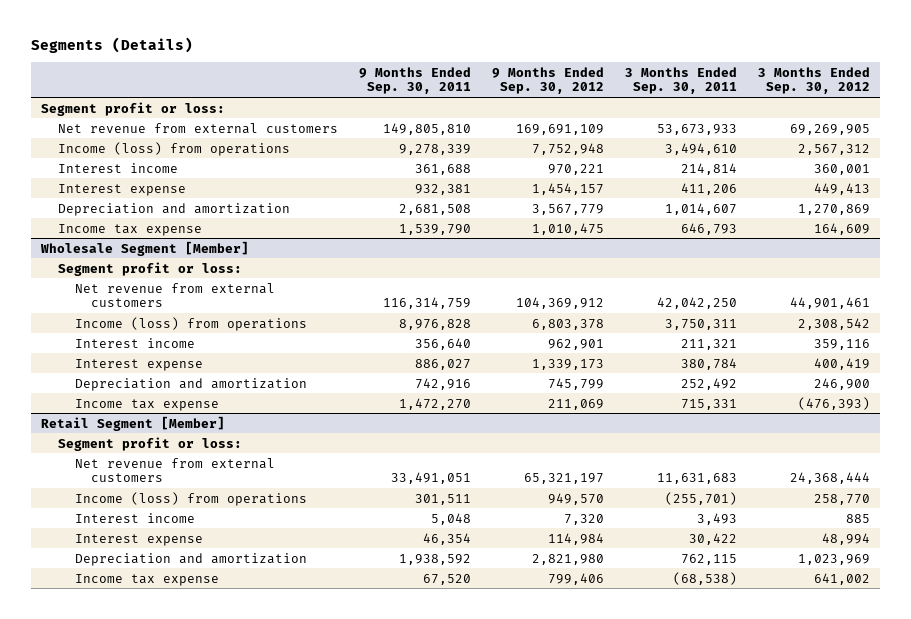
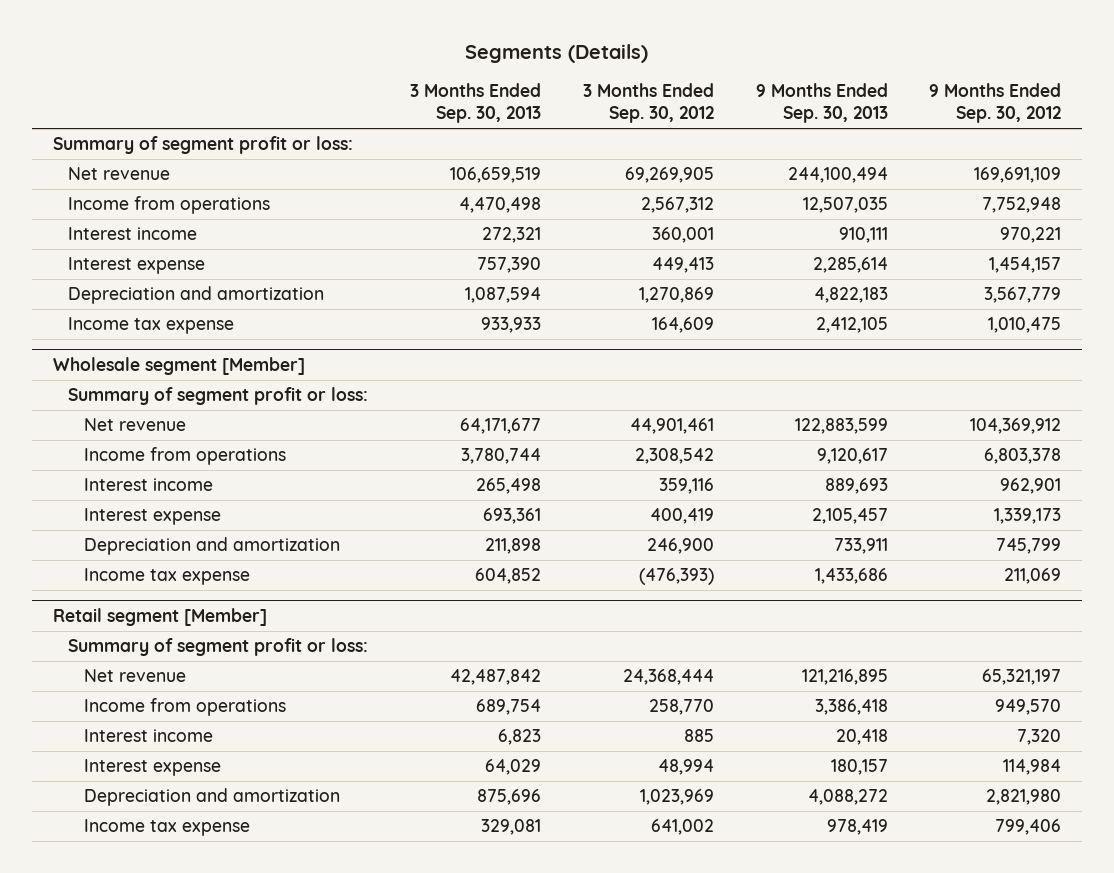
- | 9 Months Ended Sep. 30, 2011 | 9 Months Ended Sep. 30, 2012 | 3 Months Ended Sep. 30, 2011 | 3 Months Ended Sep. 30, 2012
+ | 3 Months Ended Sep. 30, 2013 | 3 Months Ended Sep. 30, 2012 | 9 Months Ended Sep. 30, 2013 | 9 Months Ended Sep. 30, 2012
- Segment profit or loss:
- Net revenue from external customers | 149,805,810 | 169,691,109 | 53,673,933 | 69,269,905
- Income (loss) from operations | 9,278,339 | 7,752,948 | 3,494,610 | 2,567,312
+ Summary of segment profit or loss:
+ Net revenue | 106,659,519 | 69,269,905 | 244,100,494 | 169,691,109
+ Income from operations | 4,470,498 | 2,567,312 | 12,507,035 | 7,752,948
- Wholesale Segment [Member]
- Segment profit or loss:
- Net revenue from external customers | 116,314,759 | 104,369,912 | 42,042,250 | 44,901,461
- Income (loss) from operations | 8,976,828 | 6,803,378 | 3,750,311 | 2,308,542
+ Wholesale segment [Member]
+ Summary of segment profit or loss:
+ Net revenue | 64,171,677 | 44,901,461 | 122,883,599 | 104,369,912
+ Income from operations | 3,780,744 | 2,308,542 | 9,120,617 | 6,803,378
- Retail Segment [Member]
- Segment profit or loss:
- Net revenue from external customers | 33,491,051 | 65,321,197 | 11,631,683 | 24,368,444
- Income (loss) from operations | 301,511 | 949,570 | (255,701) | 258,770
+ Retail segment [Member]
+ Summary of segment profit or loss:
+ Net revenue | 42,487,842 | 24,368,444 | 121,216,895 | 65,321,197
+ Income from operations | 689,754 | 258,770 | 3,386,418 | 949,570

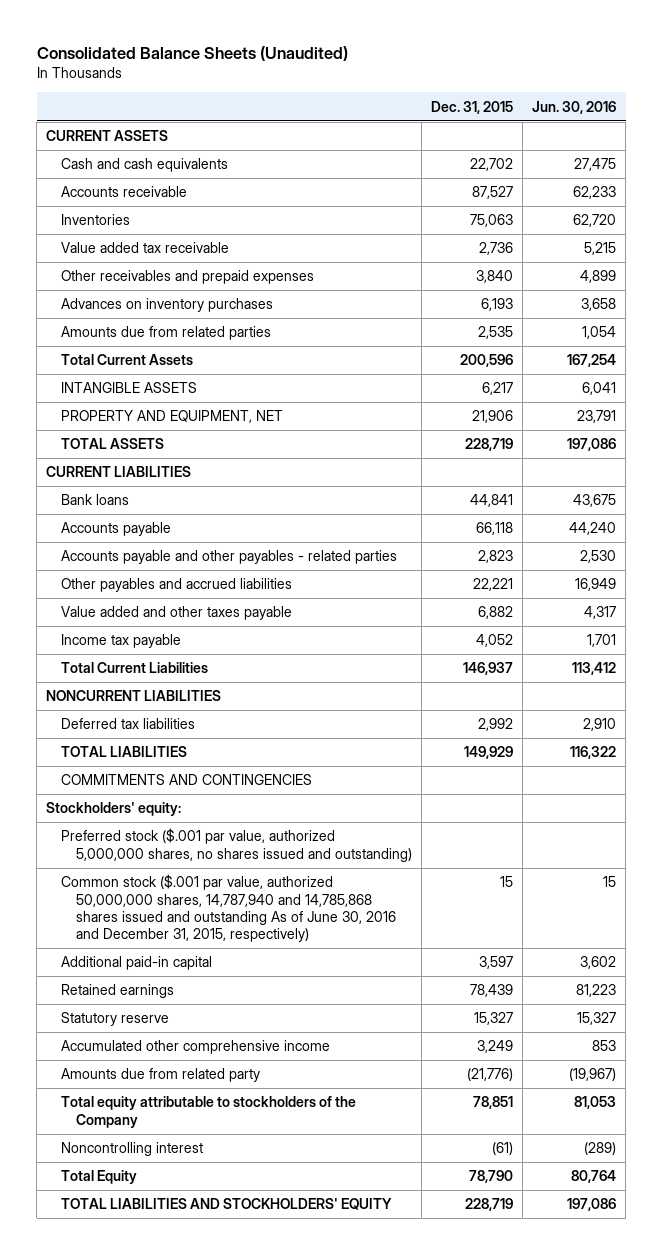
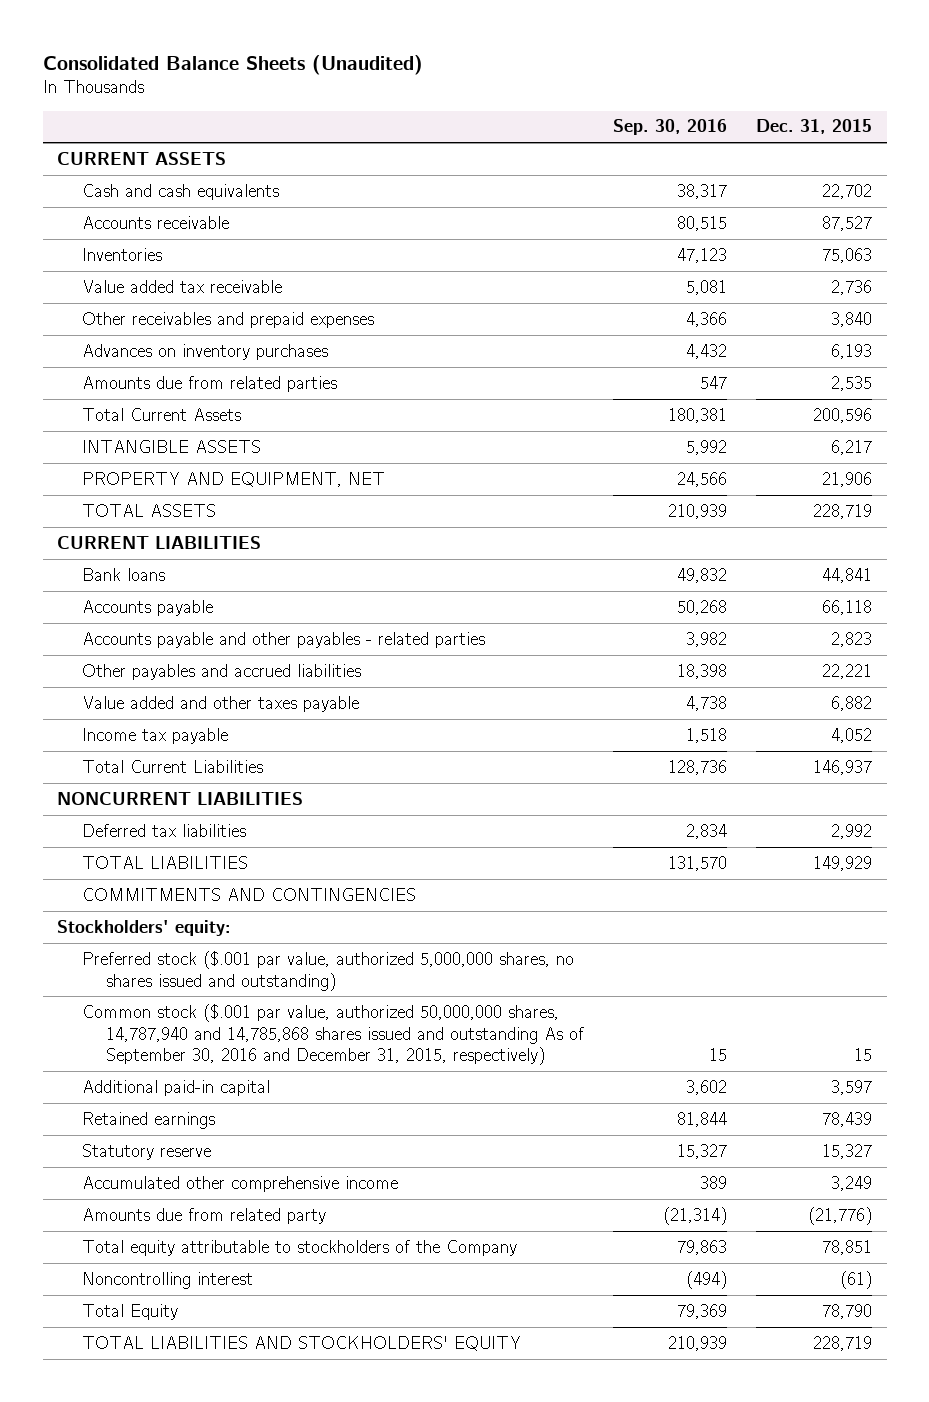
- | Dec. 31, 2015 | Jun. 30, 2016
+ | Sep. 30, 2016 | Dec. 31, 2015
- Common stock ($.001 par value, authorized 50,000,000 shares, 14,787,940 and 14,785,868 shares issued and outstanding As of June 30, 2016 and December 31, 2015, respectively) | 15 | 15
+ Common stock ($.001 par value, authorized 50,000,000 shares, 14,787,940 and 14,785,868 shares issued and outstanding As of September 30, 2016 and December 31, 2015, respectively) | 15 | 15

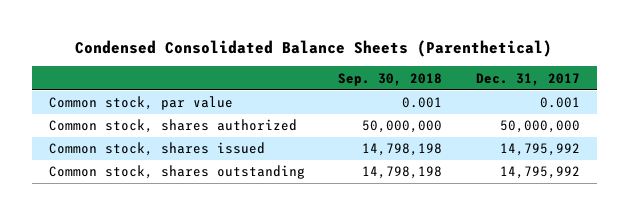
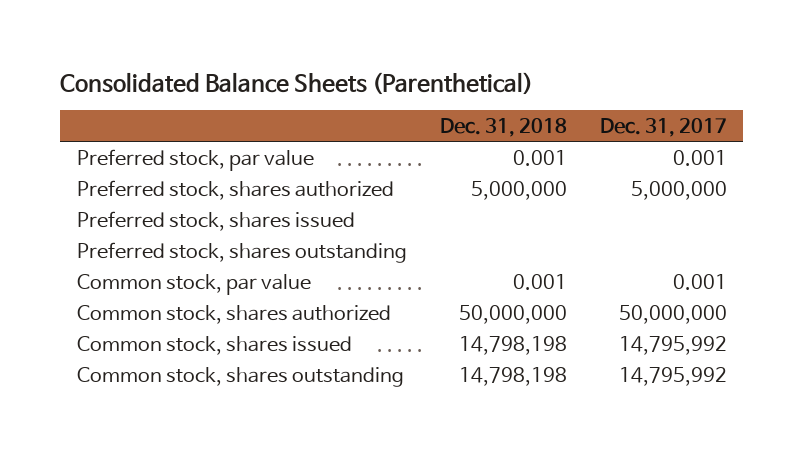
- Condensed Consolidated Balance Sheets (Parenthetical)
+ Consolidated Balance Sheets (Parenthetical)
- | Sep. 30, 2018 | Dec. 31, 2017
+ | Dec. 31, 2018 | Dec. 31, 2017
+ Preferred stock, par value | 0.001 | 0.001
+ Preferred stock, shares authorized | 5,000,000 | 5,000,000
+ Preferred stock, shares issued
+ Preferred stock, shares outstanding

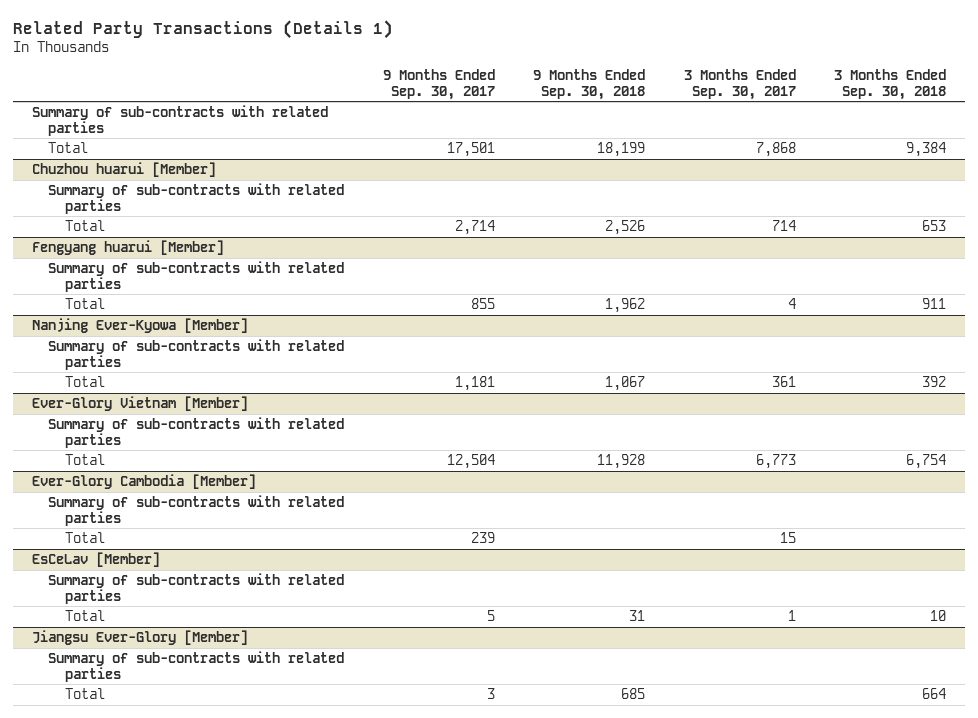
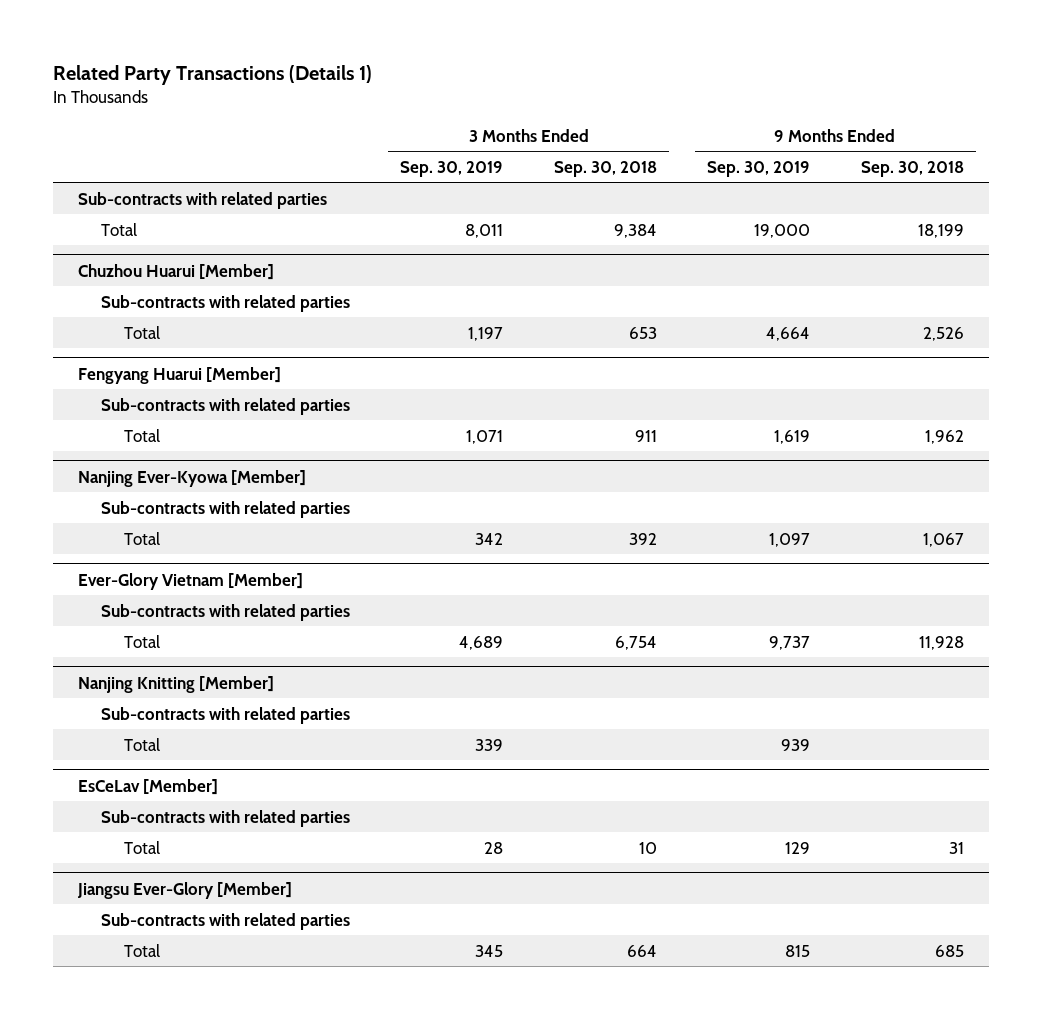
- | 9 Months Ended Sep. 30, 2017 | 9 Months Ended Sep. 30, 2018 | 3 Months Ended Sep. 30, 2017 | 3 Months Ended Sep. 30, 2018
+ | 3 Months Ended Sep. 30, 2019 | 3 Months Ended Sep. 30, 2018 | 9 Months Ended Sep. 30, 2019 | 9 Months Ended Sep. 30, 2018
- Summary of sub-contracts with related parties
+ Sub-contracts with related parties
- Chuzhou huarui [Member]
- Summary of sub-contracts with related parties
+ Chuzhou Huarui [Member]
+ Sub-contracts with related parties
- Fengyang huarui [Member]
- Summary of sub-contracts with related parties
+ Fengyang Huarui [Member]
+ Sub-contracts with related parties
@ Nanjing Ever-Kyowa [Member]
- Summary of sub-contracts with related parties
+ Sub-contracts with related parties
@ Ever-Glory Vietnam [Member]
- Summary of sub-contracts with related parties
+ Sub-contracts with related parties
- Ever-Glory Cambodia [Member]
- Summary of sub-contracts with related parties
+ Nanjing Knitting [Member]
+ Sub-contracts with related parties
@ EsCeLav [Member]
- Summary of sub-contracts with related parties
+ Sub-contracts with related parties
@ Jiangsu Ever-Glory [Member]
- Summary of sub-contracts with related parties
+ Sub-contracts with related parties

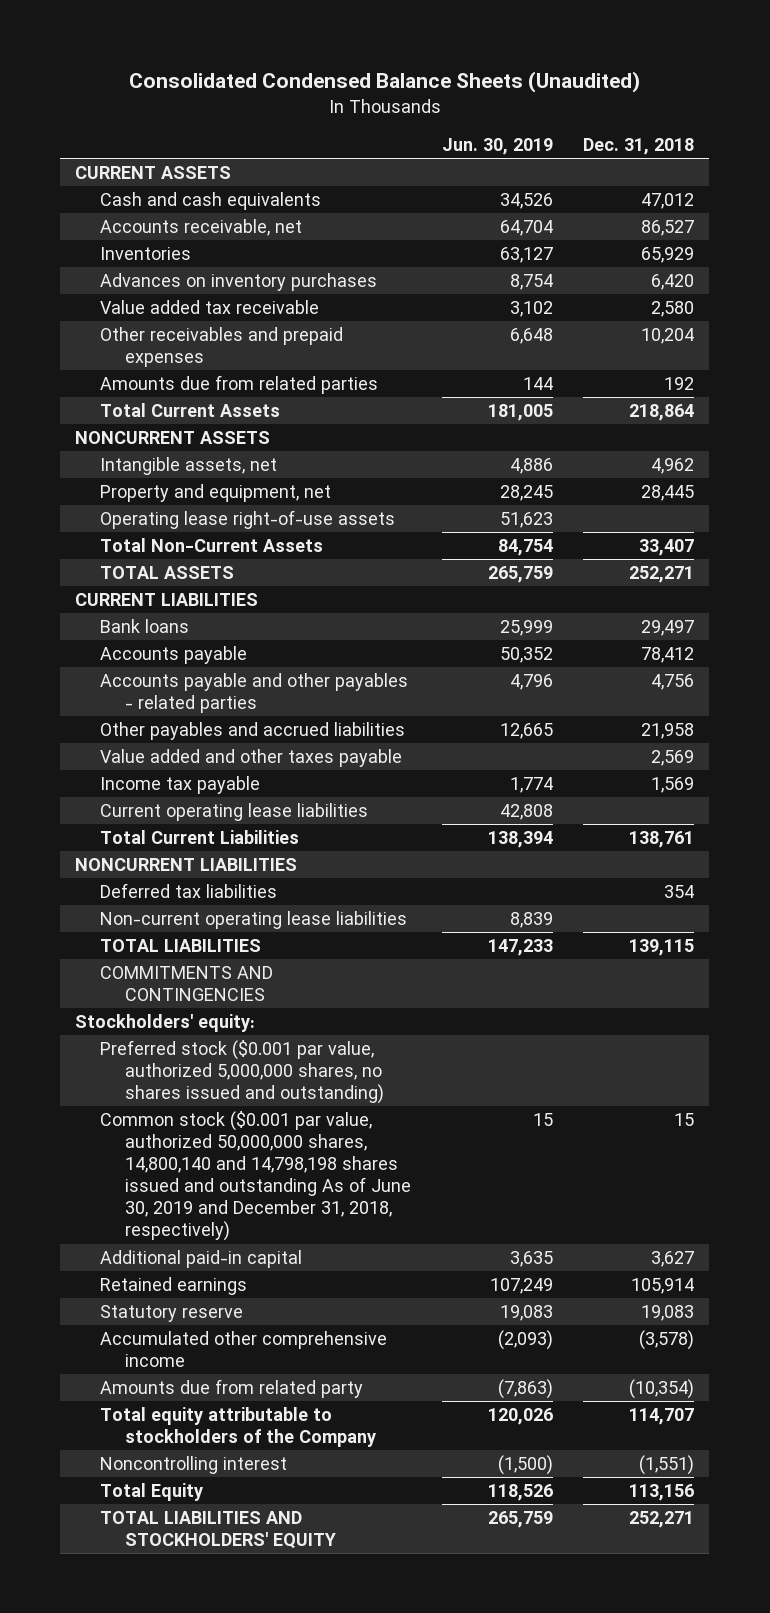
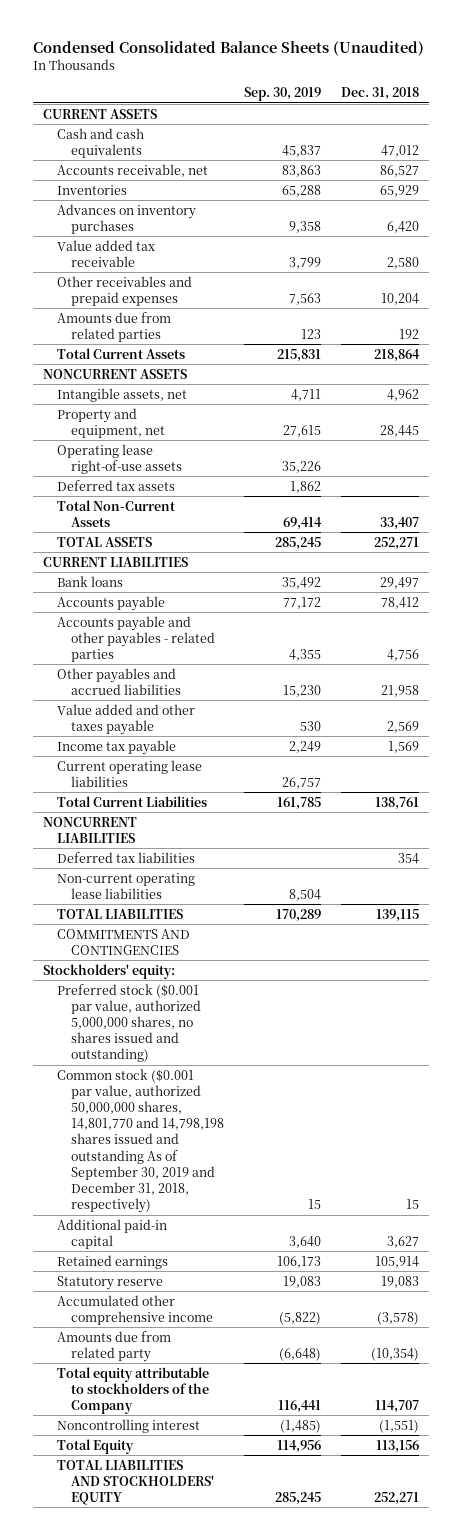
- Consolidated Condensed Balance Sheets (Unaudited)
+ Condensed Consolidated Balance Sheets (Unaudited)
- | Jun. 30, 2019 | Dec. 31, 2018
+ | Sep. 30, 2019 | Dec. 31, 2018
+ Deferred tax assets | 1,862 |
- Common stock ($0.001 par value, authorized 50,000,000 shares, 14,800,140 and 14,798,198 shares issued and outstanding As of June 30, 2019 and December 31, 2018, respectively) | 15 | 15
+ Common stock ($0.001 par value, authorized 50,000,000 shares, 14,801,770 and 14,798,198 shares issued and outstanding As of September 30, 2019 and December 31, 2018, respectively) | 15 | 15

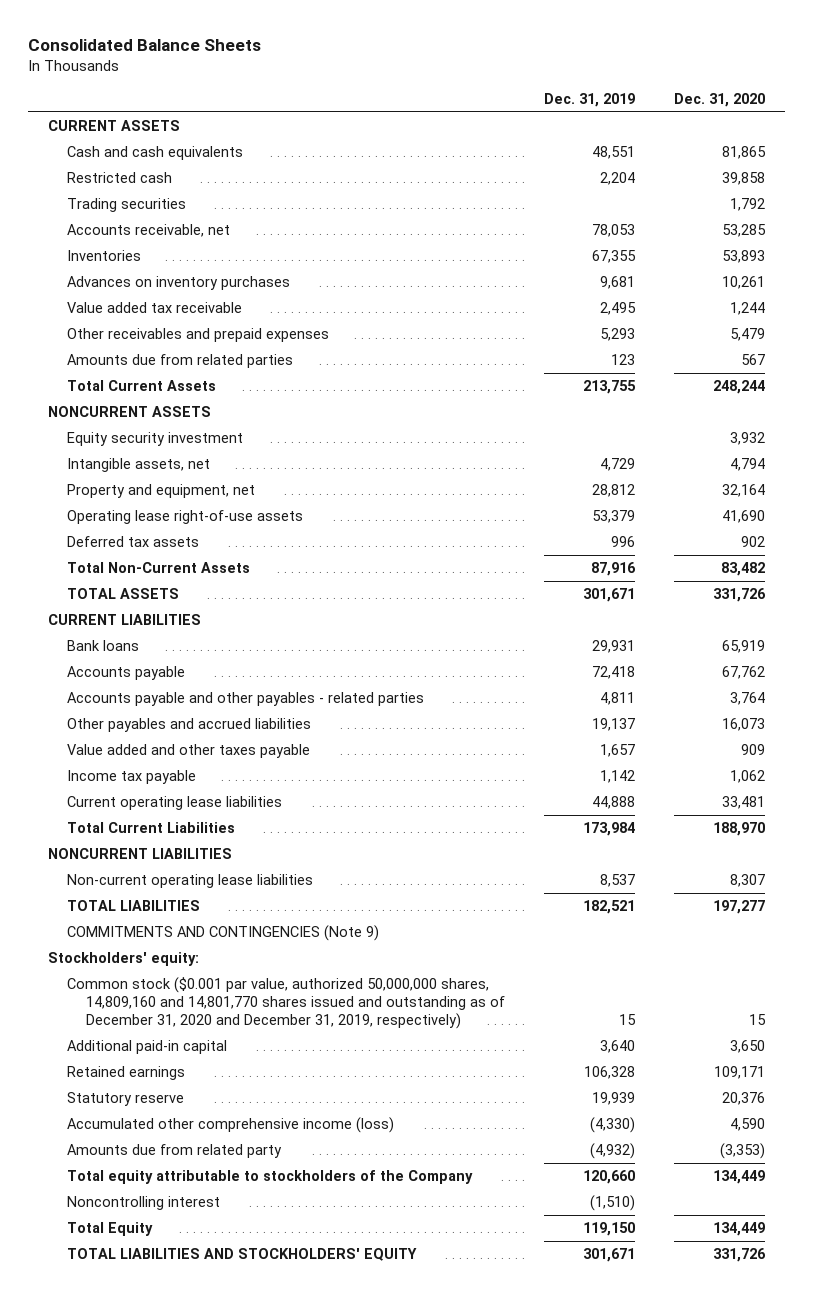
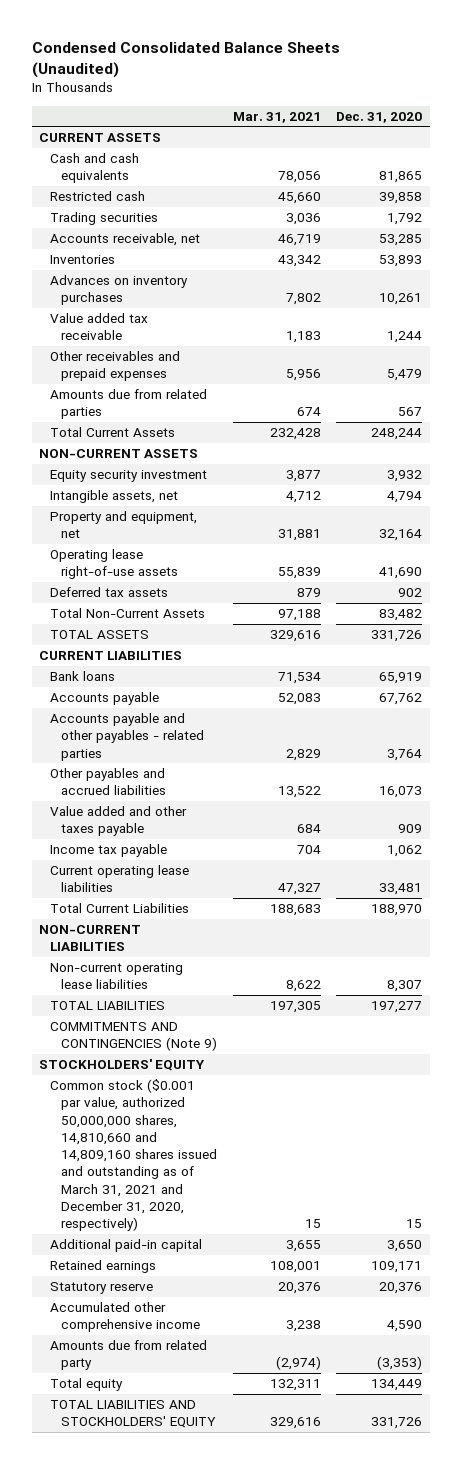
- Consolidated Balance Sheets
+ Condensed Consolidated Balance Sheets (Unaudited)
- | Dec. 31, 2019 | Dec. 31, 2020
+ | Mar. 31, 2021 | Dec. 31, 2020
- NONCURRENT ASSETS
+ NON-CURRENT ASSETS
- NONCURRENT LIABILITIES
+ NON-CURRENT LIABILITIES
- Stockholders' equity:
- Common stock ($0.001 par value, authorized 50,000,000 shares, 14,809,160 and 14,801,770 shares issued and outstanding as of December 31, 2020 and December 31, 2019, respectively) | 15 | 15
+ STOCKHOLDERS' EQUITY
+ Common stock ($0.001 par value, authorized 50,000,000 shares, 14,810,660 and 14,809,160 shares issued and outstanding as of March 31, 2021 and December 31, 2020, respectively) | 15 | 15
- Accumulated other comprehensive income (loss) | (4,330) | 4,590
+ Accumulated other comprehensive income | 3,238 | 4,590
- Total equity attributable to stockholders of the Company | 120,660 | 134,449
- Noncontrolling interest | (1,510) |
- Total Equity | 119,150 | 134,449
+ Total equity | 132,311 | 134,449

